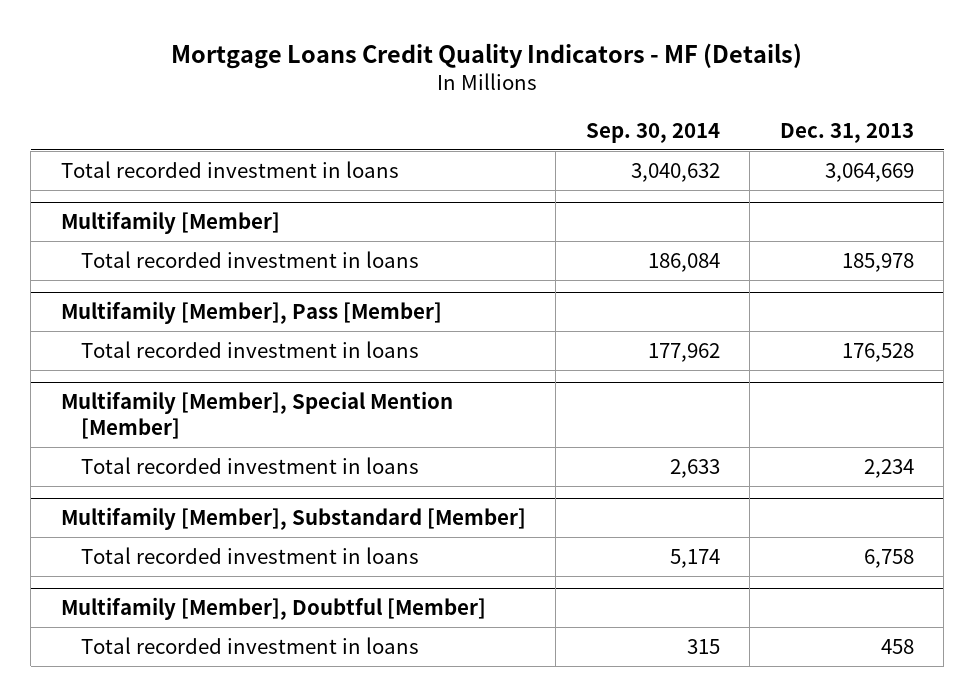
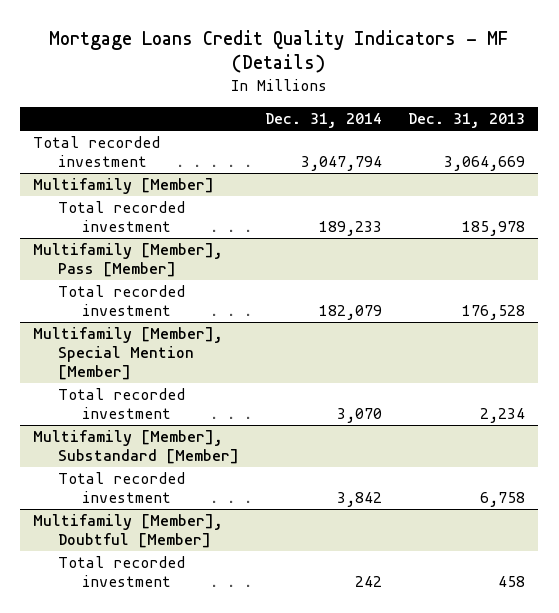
- | Sep. 30, 2014 | Dec. 31, 2013
+ | Dec. 31, 2014 | Dec. 31, 2013
- Total recorded investment in loans | 3,040,632 | 3,064,669
+ Total recorded investment | 3,047,794 | 3,064,669
@ Multifamily [Member]
- Total recorded investment in loans | 186,084 | 185,978
+ Total recorded investment | 189,233 | 185,978
@ Multifamily [Member], Pass [Member]
- Total recorded investment in loans | 177,962 | 176,528
+ Total recorded investment | 182,079 | 176,528
@ Multifamily [Member], Special Mention [Member]
- Total recorded investment in loans | 2,633 | 2,234
+ Total recorded investment | 3,070 | 2,234
@ Multifamily [Member], Substandard [Member]
- Total recorded investment in loans | 5,174 | 6,758
+ Total recorded investment | 3,842 | 6,758
@ Multifamily [Member], Doubtful [Member]
- Total recorded investment in loans | 315 | 458
+ Total recorded investment | 242 | 458

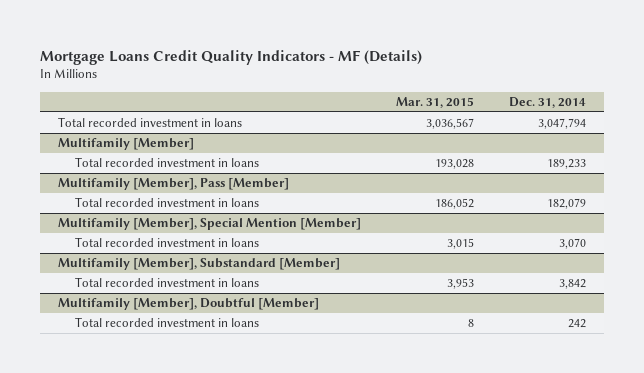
- | Dec. 31, 2014 | Dec. 31, 2013
+ | Mar. 31, 2015 | Dec. 31, 2014
- Total recorded investment | 3,047,794 | 3,064,669
+ Total recorded investment in loans | 3,036,567 | 3,047,794
@ Multifamily [Member]
- Total recorded investment | 189,233 | 185,978
+ Total recorded investment in loans | 193,028 | 189,233
@ Multifamily [Member], Pass [Member]
- Total recorded investment | 182,079 | 176,528
+ Total recorded investment in loans | 186,052 | 182,079
@ Multifamily [Member], Special Mention [Member]
- Total recorded investment | 3,070 | 2,234
+ Total recorded investment in loans | 3,015 | 3,070
@ Multifamily [Member], Substandard [Member]
- Total recorded investment | 3,842 | 6,758
+ Total recorded investment in loans | 3,953 | 3,842
@ Multifamily [Member], Doubtful [Member]
- Total recorded investment | 242 | 458
+ Total recorded investment in loans | 8 | 242

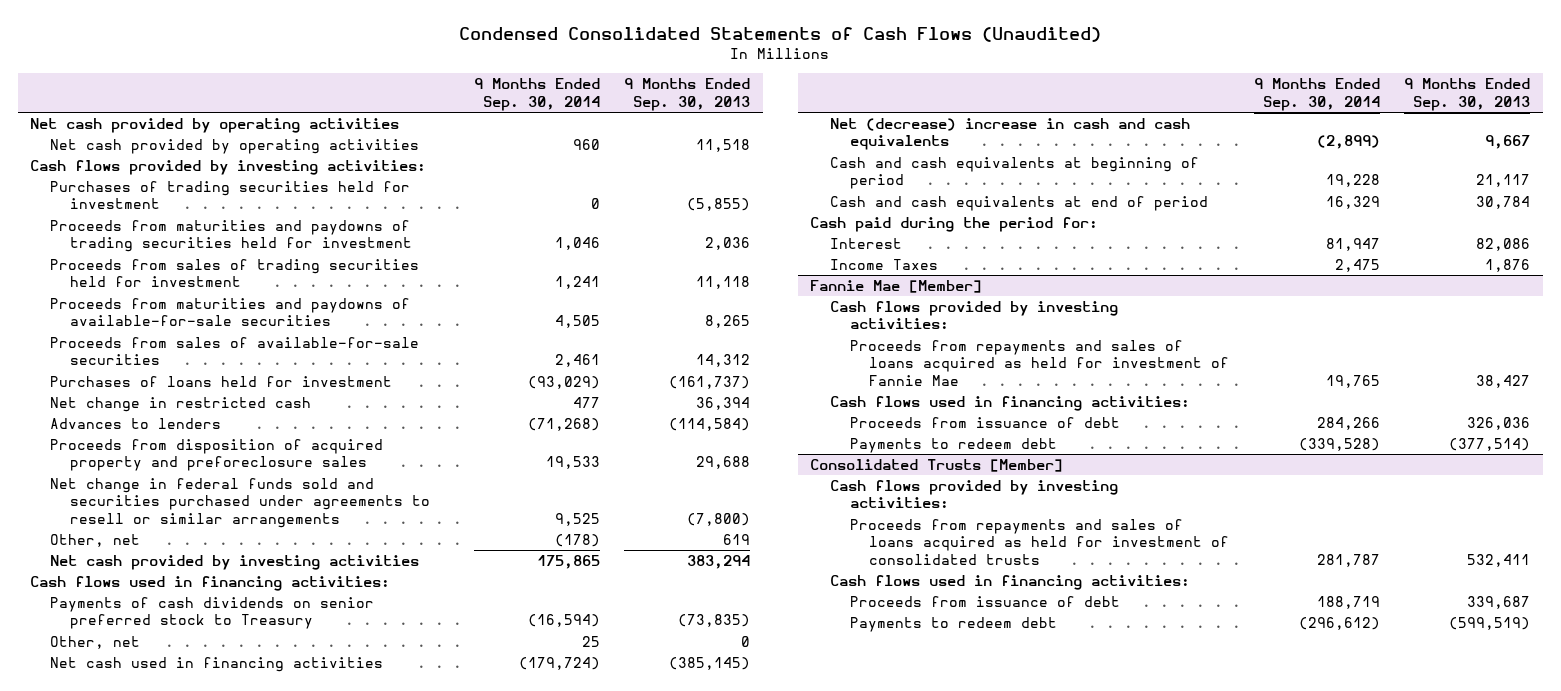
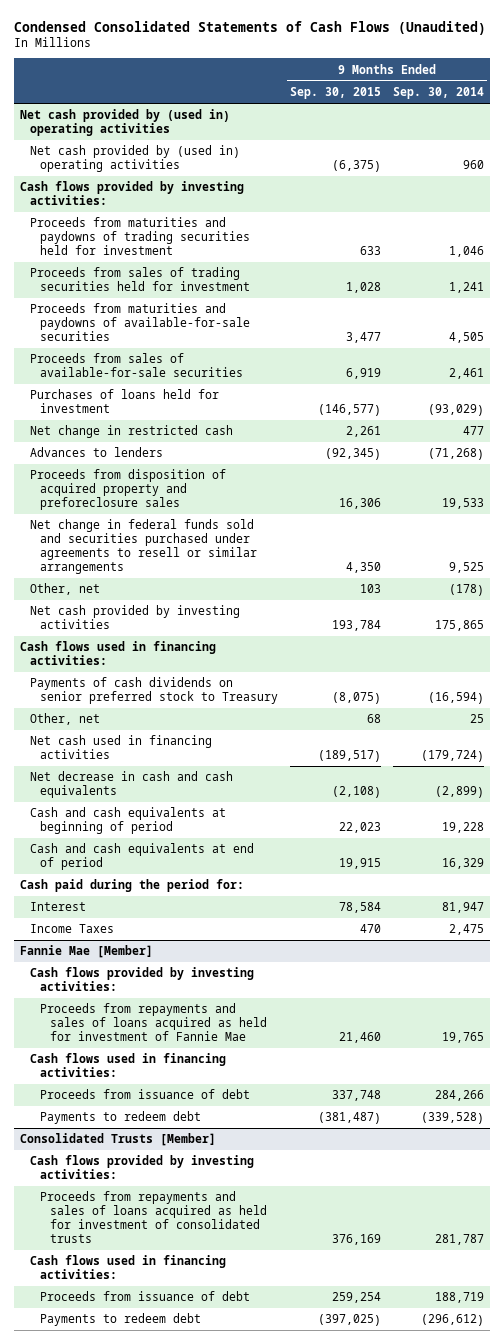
- | 9 Months Ended Sep. 30, 2014 | 9 Months Ended Sep. 30, 2013
+ | 9 Months Ended Sep. 30, 2015 | 9 Months Ended Sep. 30, 2014
- Net cash provided by operating activities
- Net cash provided by operating activities | 960 | 11,518
+ Net cash provided by (used in) operating activities
+ Net cash provided by (used in) operating activities | (6,375) | 960
- Purchases of trading securities held for investment | 0 | (5,855)
- Net (decrease) increase in cash and cash equivalents | (2,899) | 9,667
+ Net decrease in cash and cash equivalents | (2,108) | (2,899)

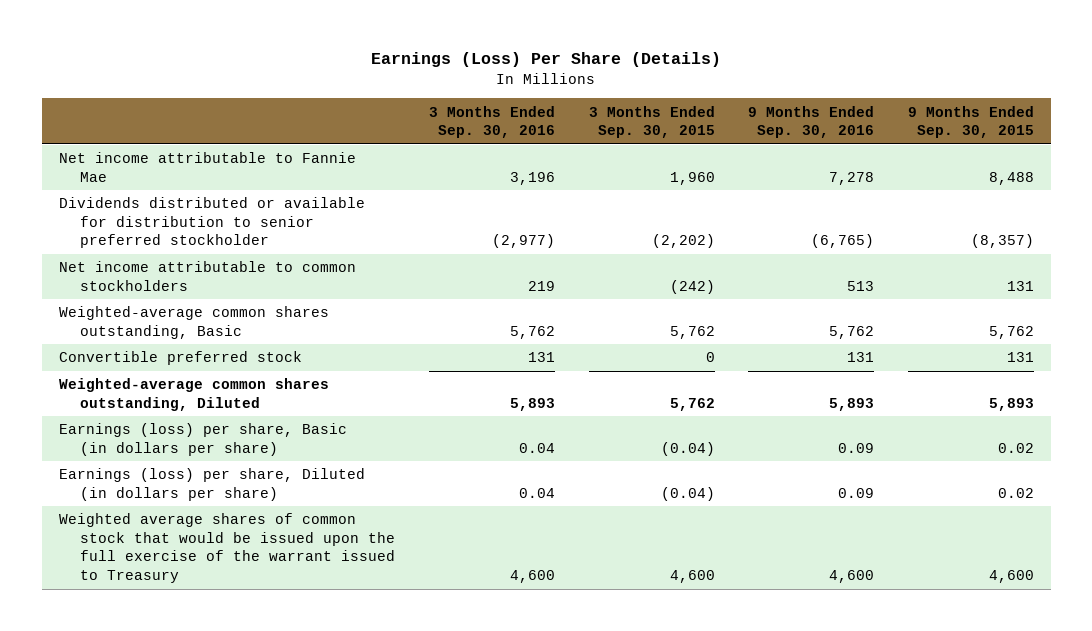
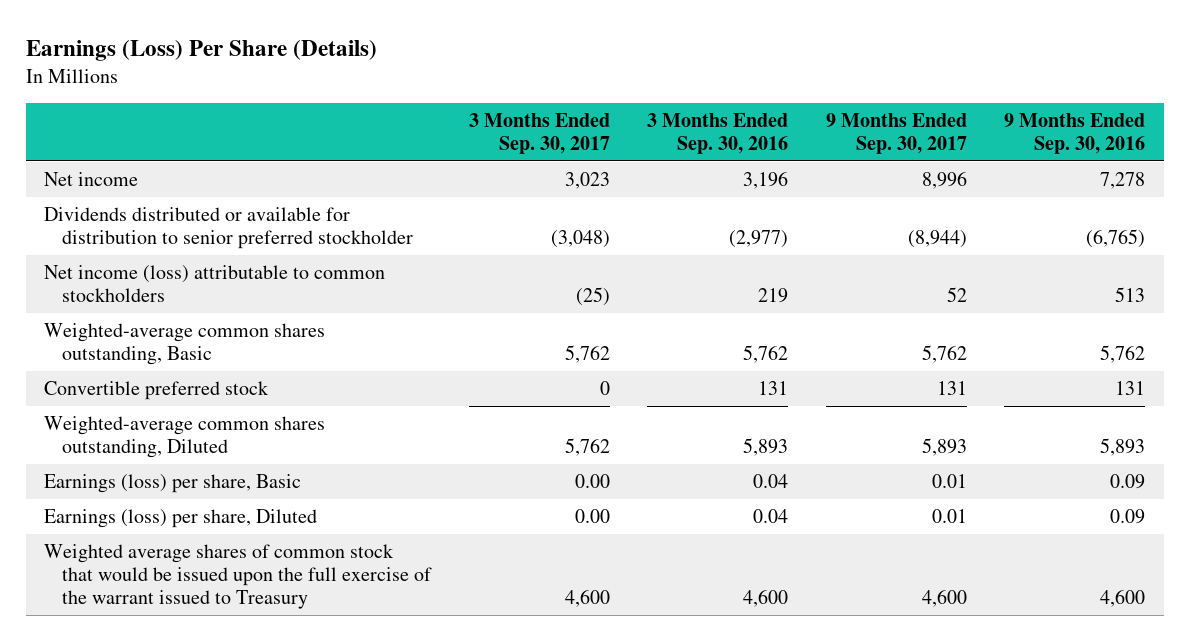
- | 3 Months Ended Sep. 30, 2016 | 3 Months Ended Sep. 30, 2015 | 9 Months Ended Sep. 30, 2016 | 9 Months Ended Sep. 30, 2015
+ | 3 Months Ended Sep. 30, 2017 | 3 Months Ended Sep. 30, 2016 | 9 Months Ended Sep. 30, 2017 | 9 Months Ended Sep. 30, 2016
- Net income attributable to Fannie Mae | 3,196 | 1,960 | 7,278 | 8,488
+ Net income | 3,023 | 3,196 | 8,996 | 7,278
- Net income attributable to common stockholders | 219 | (242) | 513 | 131
+ Net income (loss) attributable to common stockholders | (25) | 219 | 52 | 513
- Earnings (loss) per share, Basic (in dollars per share) | 0.04 | (0.04) | 0.09 | 0.02
- Earnings (loss) per share, Diluted (in dollars per share) | 0.04 | (0.04) | 0.09 | 0.02
+ Earnings (loss) per share, Basic | 0.00 | 0.04 | 0.01 | 0.09
+ Earnings (loss) per share, Diluted | 0.00 | 0.04 | 0.01 | 0.09

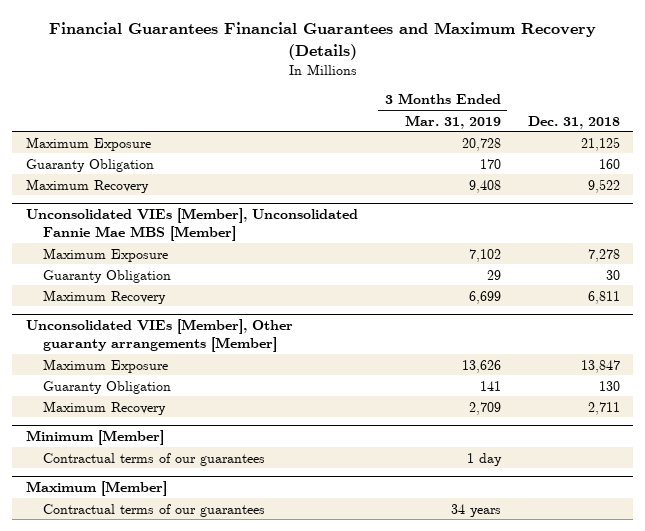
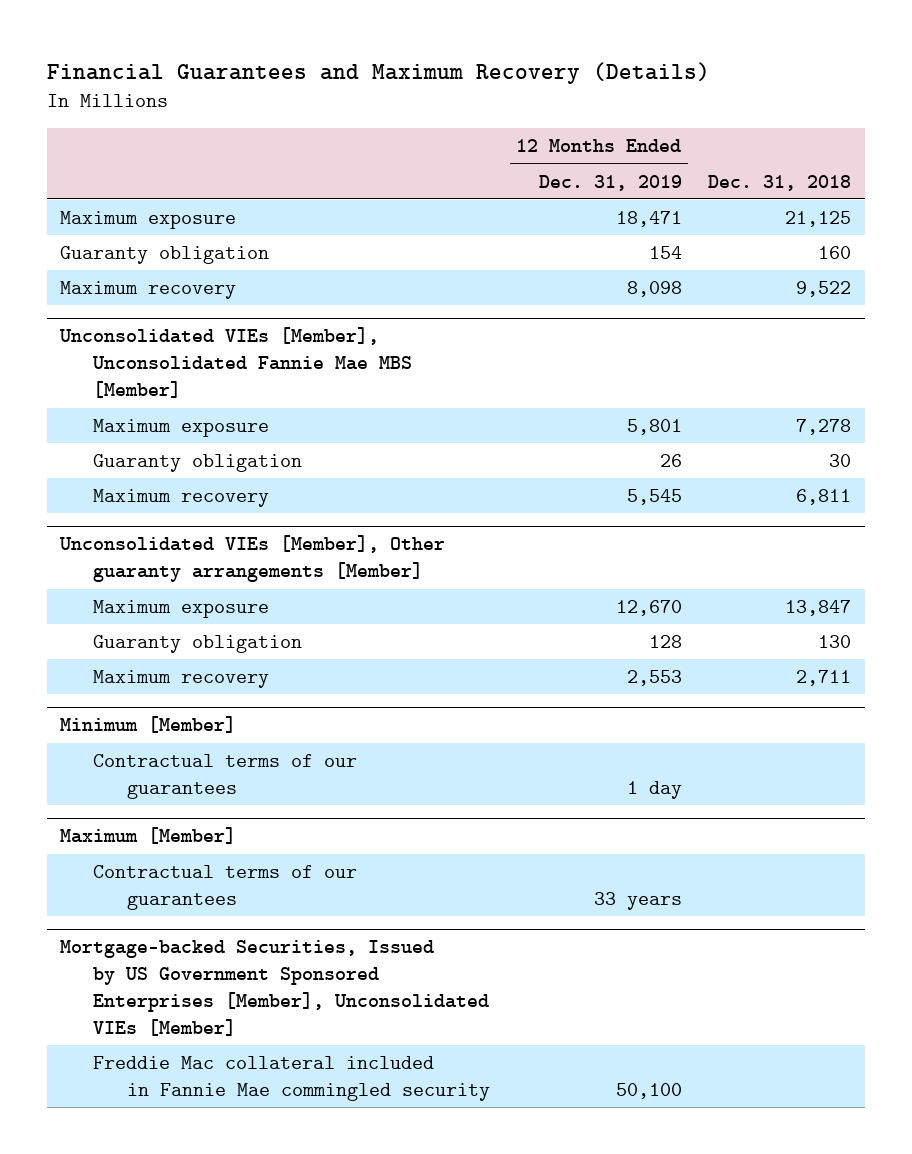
- Financial Guarantees Financial Guarantees and Maximum Recovery (Details)
+ Financial Guarantees and Maximum Recovery (Details)
- | 3 Months Ended Mar. 31, 2019 | Dec. 31, 2018
+ | 12 Months Ended Dec. 31, 2019 | Dec. 31, 2018
- Maximum Exposure | 20,728 | 21,125
- Guaranty Obligation | 170 | 160
- Maximum Recovery | 9,408 | 9,522
+ Maximum exposure | 18,471 | 21,125
+ Guaranty obligation | 154 | 160
+ Maximum recovery | 8,098 | 9,522
@ Unconsolidated VIEs [Member], Unconsolidated Fannie Mae MBS [Member]
- Maximum Exposure | 7,102 | 7,278
- Guaranty Obligation | 29 | 30
- Maximum Recovery | 6,699 | 6,811
+ Maximum exposure | 5,801 | 7,278
+ Guaranty obligation | 26 | 30
+ Maximum recovery | 5,545 | 6,811
@ Unconsolidated VIEs [Member], Other guaranty arrangements [Member]
- Maximum Exposure | 13,626 | 13,847
- Guaranty Obligation | 141 | 130
- Maximum Recovery | 2,709 | 2,711
+ Maximum exposure | 12,670 | 13,847
+ Guaranty obligation | 128 | 130
+ Maximum recovery | 2,553 | 2,711
+ Mortgage-backed Securities, Issued by US Government Sponsored Enterprises [Member], Unconsolidated VIEs [Member]
+ Freddie Mac collateral included in Fannie Mae commingled security | 50,100 |

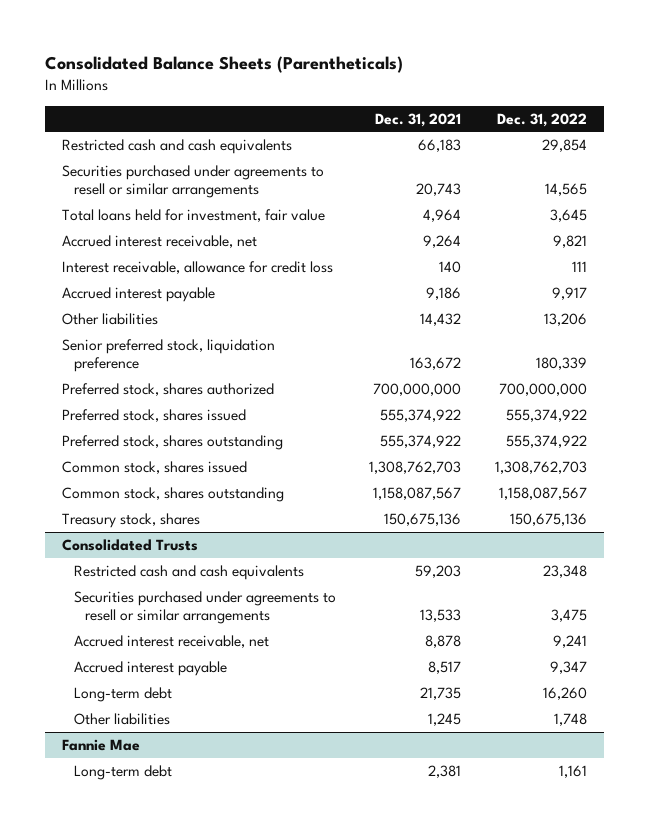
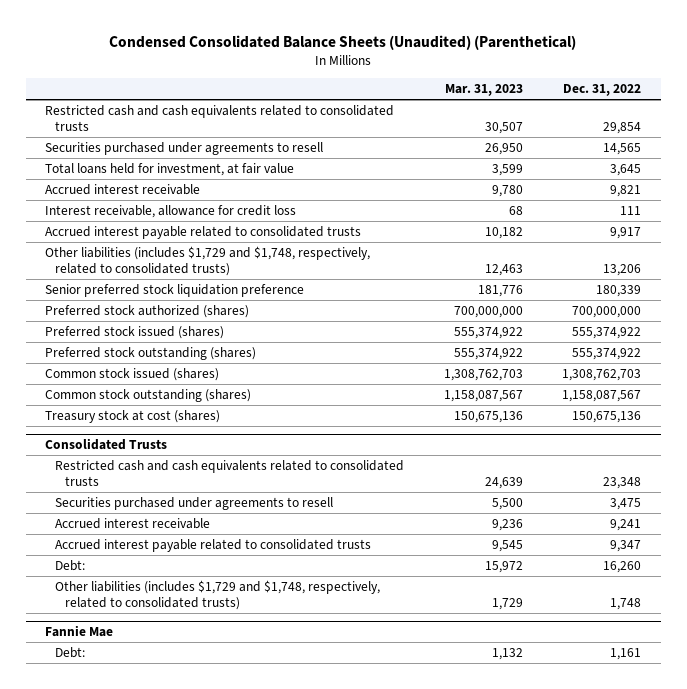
- Consolidated Balance Sheets (Parentheticals)
+ Condensed Consolidated Balance Sheets (Unaudited) (Parenthetical)
- | Dec. 31, 2021 | Dec. 31, 2022
+ | Mar. 31, 2023 | Dec. 31, 2022
- Restricted cash and cash equivalents | 66,183 | 29,854
- Securities purchased under agreements to resell or similar arrangements | 20,743 | 14,565
- Total loans held for investment, fair value | 4,964 | 3,645
- Accrued interest receivable, net | 9,264 | 9,821
+ Restricted cash and cash equivalents related to consolidated trusts | 30,507 | 29,854
+ Securities purchased under agreements to resell | 26,950 | 14,565
+ Total loans held for investment, at fair value | 3,599 | 3,645
+ Accrued interest receivable | 9,780 | 9,821
- Accrued interest payable | 9,186 | 9,917
- Other liabilities | 14,432 | 13,206
- Senior preferred stock, liquidation preference | 163,672 | 180,339
- Preferred stock, shares authorized | 700,000,000 | 700,000,000
- Preferred stock, shares issued | 555,374,922 | 555,374,922
- Preferred stock, shares outstanding | 555,374,922 | 555,374,922
- Common stock, shares issued | 1,308,762,703 | 1,308,762,703
- Common stock, shares outstanding | 1,158,087,567 | 1,158,087,567
- Treasury stock, shares | 150,675,136 | 150,675,136
+ Accrued interest payable related to consolidated trusts | 10,182 | 9,917
+ Other liabilities (includes $1,729 and $1,748, respectively, related to consolidated trusts) | 12,463 | 13,206
+ Senior preferred stock liquidation preference | 181,776 | 180,339
+ Preferred stock authorized (shares) | 700,000,000 | 700,000,000
+ Preferred stock issued (shares) | 555,374,922 | 555,374,922
+ Preferred stock outstanding (shares) | 555,374,922 | 555,374,922
+ Common stock issued (shares) | 1,308,762,703 | 1,308,762,703
+ Common stock outstanding (shares) | 1,158,087,567 | 1,158,087,567
+ Treasury stock at cost (shares) | 150,675,136 | 150,675,136
@ Consolidated Trusts
- Restricted cash and cash equivalents | 59,203 | 23,348
- Securities purchased under agreements to resell or similar arrangements | 13,533 | 3,475
- Accrued interest receivable, net | 8,878 | 9,241
- Accrued interest payable | 8,517 | 9,347
- Long-term debt | 21,735 | 16,260
- Other liabilities | 1,245 | 1,748
+ Restricted cash and cash equivalents related to consolidated trusts | 24,639 | 23,348
+ Securities purchased under agreements to resell | 5,500 | 3,475
+ Accrued interest receivable | 9,236 | 9,241
+ Accrued interest payable related to consolidated trusts | 9,545 | 9,347
+ Debt: | 15,972 | 16,260
+ Other liabilities (includes $1,729 and $1,748, respectively, related to consolidated trusts) | 1,729 | 1,748
@ Fannie Mae
- Long-term debt | 2,381 | 1,161
+ Debt: | 1,132 | 1,161

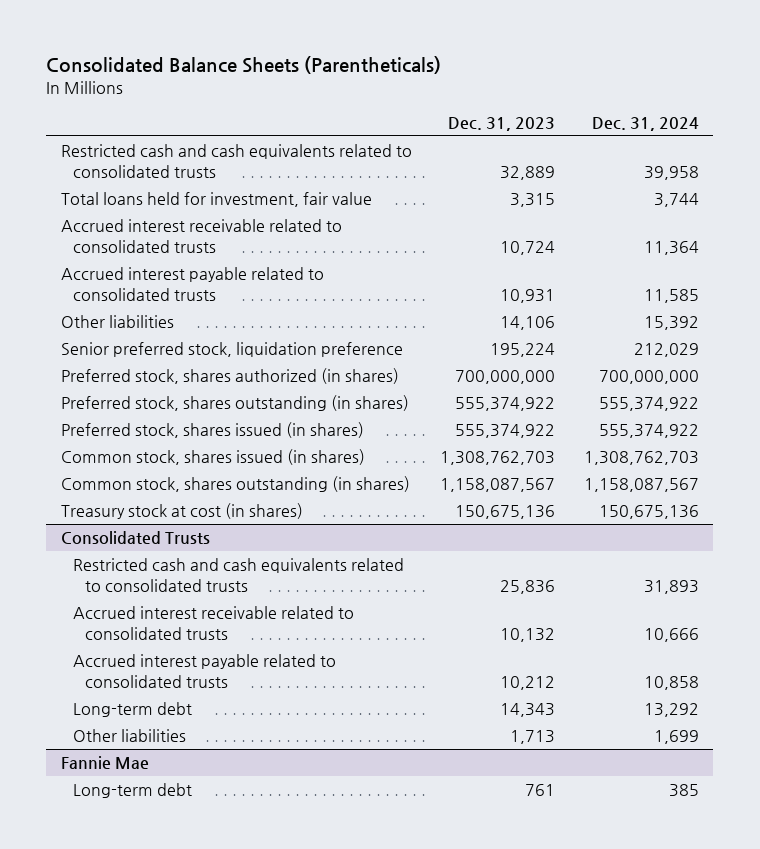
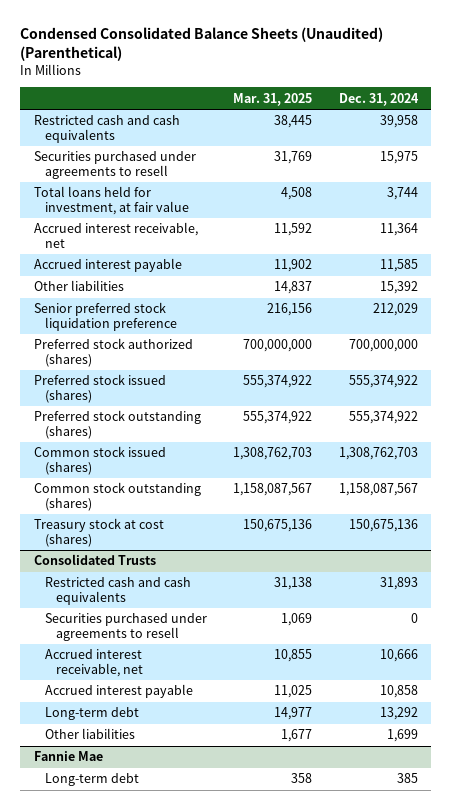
- Consolidated Balance Sheets (Parentheticals)
+ Condensed Consolidated Balance Sheets (Unaudited) (Parenthetical)
- | Dec. 31, 2023 | Dec. 31, 2024
+ | Mar. 31, 2025 | Dec. 31, 2024
- Restricted cash and cash equivalents related to consolidated trusts | 32,889 | 39,958
- Total loans held for investment, fair value | 3,315 | 3,744
- Accrued interest receivable related to consolidated trusts | 10,724 | 11,364
- Accrued interest payable related to consolidated trusts | 10,931 | 11,585
+ Restricted cash and cash equivalents | 38,445 | 39,958
+ Securities purchased under agreements to resell | 31,769 | 15,975
+ Total loans held for investment, at fair value | 4,508 | 3,744
+ Accrued interest receivable, net | 11,592 | 11,364
+ Accrued interest payable | 11,902 | 11,585
- Senior preferred stock, liquidation preference | 195,224 | 212,029
- Preferred stock, shares authorized (in shares) | 700,000,000 | 700,000,000
- Preferred stock, shares outstanding (in shares) | 555,374,922 | 555,374,922
- Preferred stock, shares issued (in shares) | 555,374,922 | 555,374,922
- Common stock, shares issued (in shares) | 1,308,762,703 | 1,308,762,703
- Common stock, shares outstanding (in shares) | 1,158,087,567 | 1,158,087,567
- Treasury stock at cost (in shares) | 150,675,136 | 150,675,136
+ Senior preferred stock liquidation preference | 216,156 | 212,029
+ Preferred stock authorized (shares) | 700,000,000 | 700,000,000
+ Preferred stock issued (shares) | 555,374,922 | 555,374,922
+ Preferred stock outstanding (shares) | 555,374,922 | 555,374,922
+ Common stock issued (shares) | 1,308,762,703 | 1,308,762,703
+ Common stock outstanding (shares) | 1,158,087,567 | 1,158,087,567
+ Treasury stock at cost (shares) | 150,675,136 | 150,675,136
@ Consolidated Trusts
- Restricted cash and cash equivalents related to consolidated trusts | 25,836 | 31,893
- Accrued interest receivable related to consolidated trusts | 10,132 | 10,666
- Accrued interest payable related to consolidated trusts | 10,212 | 10,858
+ Restricted cash and cash equivalents | 31,138 | 31,893
+ Securities purchased under agreements to resell | 1,069 | 0
+ Accrued interest receivable, net | 10,855 | 10,666
+ Accrued interest payable | 11,025 | 10,858

